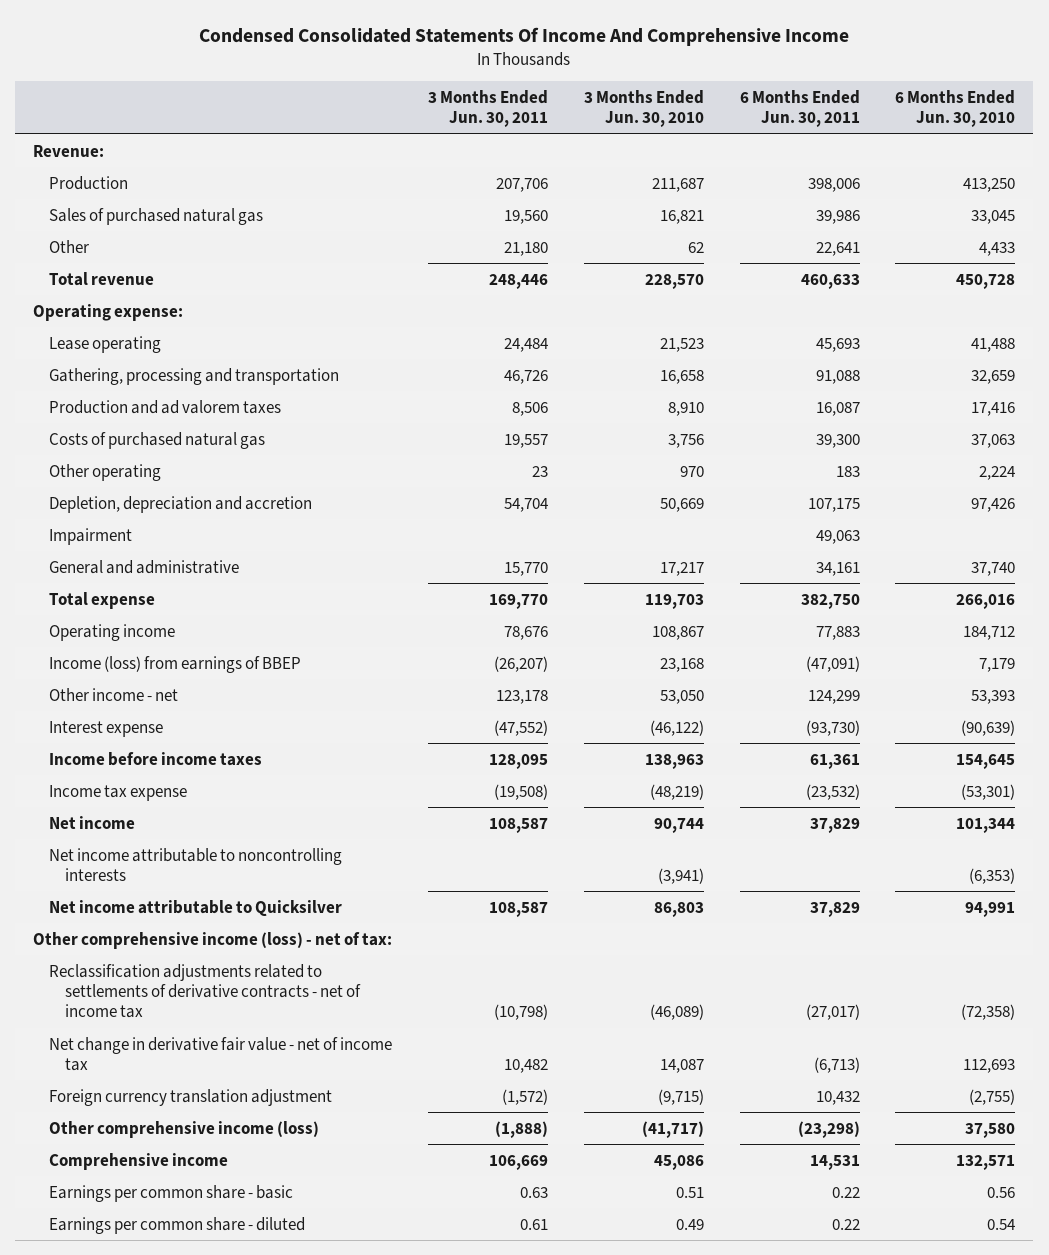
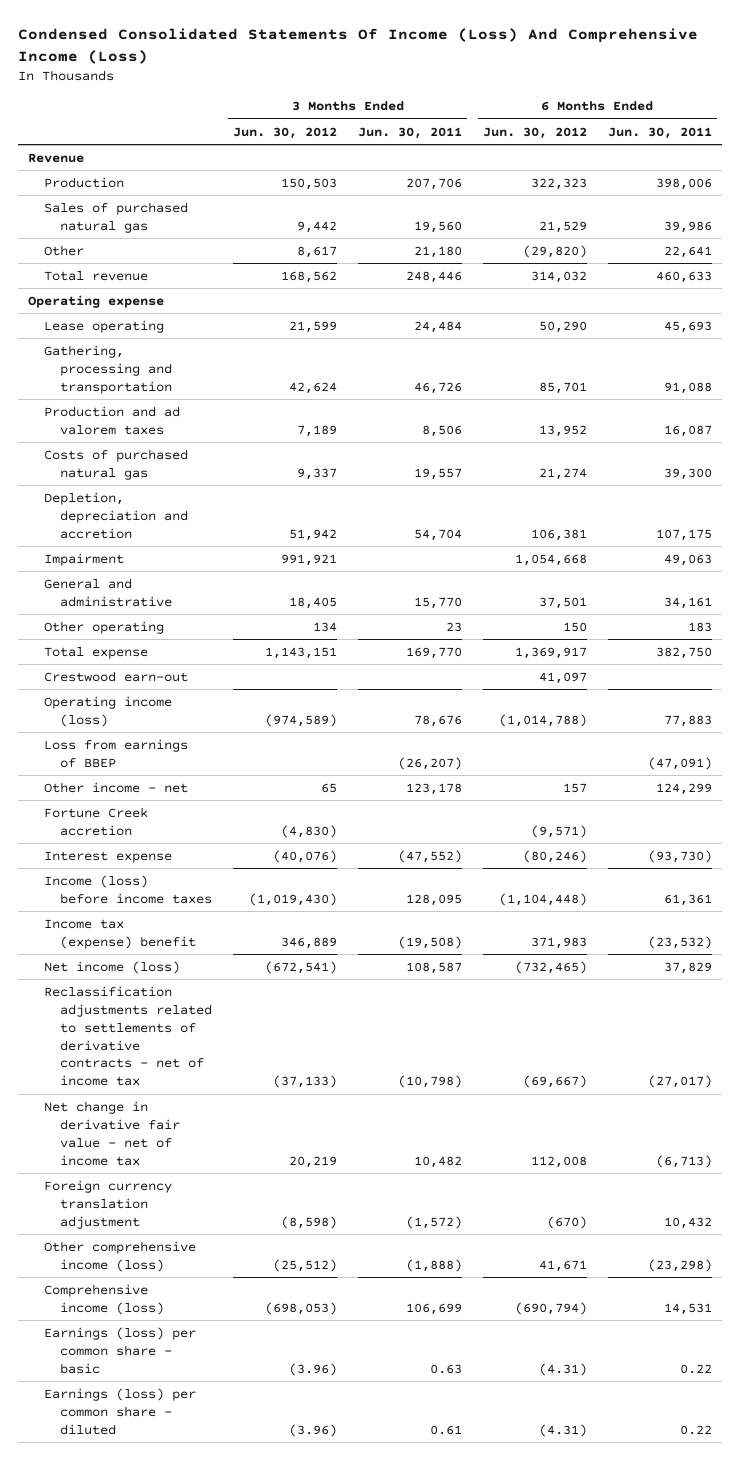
- Condensed Consolidated Statements Of Income And Comprehensive Income
+ Condensed Consolidated Statements Of Income (Loss) And Comprehensive Income (Loss)
- | 3 Months Ended Jun. 30, 2011 | 3 Months Ended Jun. 30, 2010 | 6 Months Ended Jun. 30, 2011 | 6 Months Ended Jun. 30, 2010
+ | 3 Months Ended Jun. 30, 2012 | 3 Months Ended Jun. 30, 2011 | 6 Months Ended Jun. 30, 2012 | 6 Months Ended Jun. 30, 2011
- Revenue:
+ Revenue
- Operating expense:
+ Operating expense
moved down: Other operating | 134 | 23 | 150 | 183
- Operating income | 78,676 | 108,867 | 77,883 | 184,712
- Income (loss) from earnings of BBEP | (26,207) | 23,168 | (47,091) | 7,179
+ Crestwood earn-out | | | 41,097 |
+ Operating income (loss) | (974,589) | 78,676 | (1,014,788) | 77,883
+ Loss from earnings of BBEP | | (26,207) | | (47,091)
+ Fortune Creek accretion | (4,830) | | (9,571) |
- Income before income taxes | 128,095 | 138,963 | 61,361 | 154,645
- Income tax expense | (19,508) | (48,219) | (23,532) | (53,301)
- Net income | 108,587 | 90,744 | 37,829 | 101,344
- Net income attributable to noncontrolling interests | | (3,941) | | (6,353)
- Net income attributable to Quicksilver | 108,587 | 86,803 | 37,829 | 94,991
- Other comprehensive income (loss) - net of tax:
+ Income (loss) before income taxes | (1,019,430) | 128,095 | (1,104,448) | 61,361
+ Income tax (expense) benefit | 346,889 | (19,508) | 371,983 | (23,532)
+ Net income (loss) | (672,541) | 108,587 | (732,465) | 37,829
- Comprehensive income | 106,669 | 45,086 | 14,531 | 132,571
- Earnings per common share - basic | 0.63 | 0.51 | 0.22 | 0.56
- Earnings per common share - diluted | 0.61 | 0.49 | 0.22 | 0.54
+ Comprehensive income (loss) | (698,053) | 106,699 | (690,794) | 14,531
+ Earnings (loss) per common share - basic | (3.96) | 0.63 | (4.31) | 0.22
+ Earnings (loss) per common share - diluted | (3.96) | 0.61 | (4.31) | 0.22

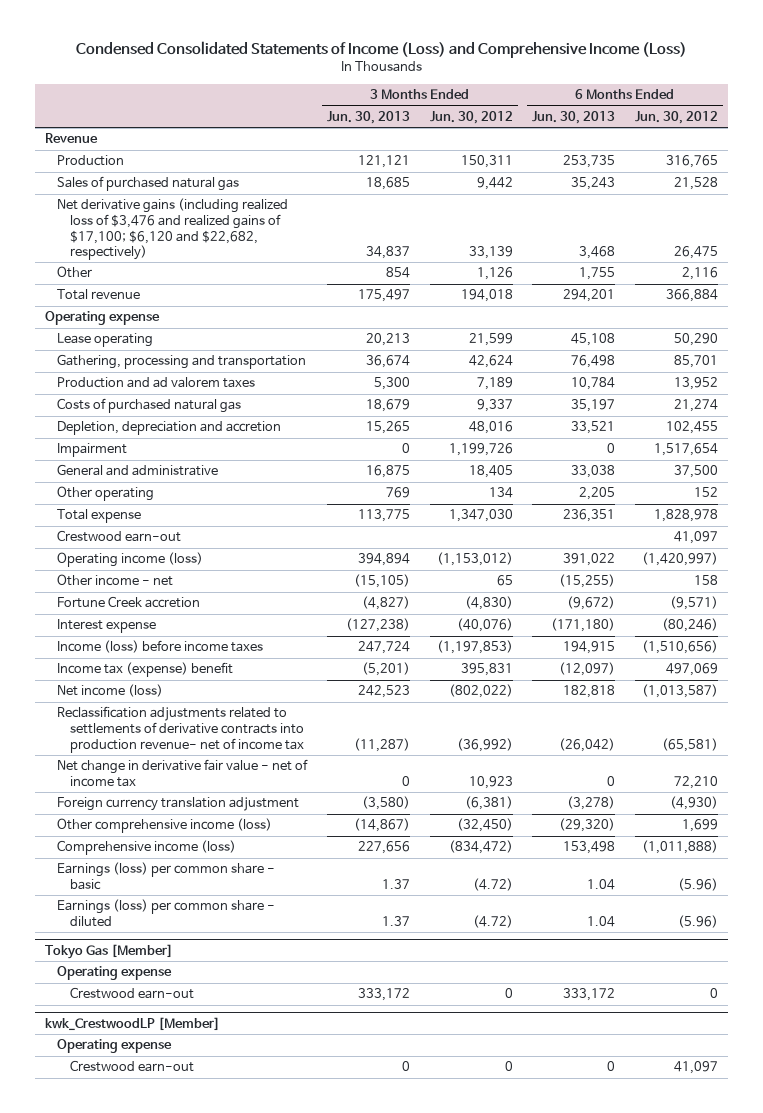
- Condensed Consolidated Statements Of Income (Loss) And Comprehensive Income (Loss)
+ Condensed Consolidated Statements of Income (Loss) and Comprehensive Income (Loss)
- | 3 Months Ended Jun. 30, 2012 | 3 Months Ended Jun. 30, 2011 | 6 Months Ended Jun. 30, 2012 | 6 Months Ended Jun. 30, 2011
+ | 3 Months Ended Jun. 30, 2013 | 3 Months Ended Jun. 30, 2012 | 6 Months Ended Jun. 30, 2013 | 6 Months Ended Jun. 30, 2012
- Production | 150,503 | 207,706 | 322,323 | 398,006
- Sales of purchased natural gas | 9,442 | 19,560 | 21,529 | 39,986
- Other | 8,617 | 21,180 | (29,820) | 22,641
- Total revenue | 168,562 | 248,446 | 314,032 | 460,633
+ Production | 121,121 | 150,311 | 253,735 | 316,765
+ Sales of purchased natural gas | 18,685 | 9,442 | 35,243 | 21,528
+ Net derivative gains (including realized loss of $3,476 and realized gains of $17,100; $6,120 and $22,682, respectively) | 34,837 | 33,139 | 3,468 | 26,475
+ Other | 854 | 1,126 | 1,755 | 2,116
+ Total revenue | 175,497 | 194,018 | 294,201 | 366,884
- Depletion, depreciation and accretion | 51,942 | 54,704 | 106,381 | 107,175
- Impairment | 991,921 | | 1,054,668 | 49,063
- General and administrative | 18,405 | 15,770 | 37,501 | 34,161
- Other operating | 134 | 23 | 150 | 183
- Total expense | 1,143,151 | 169,770 | 1,369,917 | 382,750
+ Depletion, depreciation and accretion | 15,265 | 48,016 | 33,521 | 102,455
+ Impairment | 0 | 1,199,726 | 0 | 1,517,654
+ General and administrative | 16,875 | 18,405 | 33,038 | 37,500
+ Other operating | 769 | 134 | 2,205 | 152
+ Total expense | 113,775 | 1,347,030 | 236,351 | 1,828,978
- Operating income (loss) | (974,589) | 78,676 | (1,014,788) | 77,883
- Loss from earnings of BBEP | | (26,207) | | (47,091)
- Other income - net | 65 | 123,178 | 157 | 124,299
+ Operating income (loss) | 394,894 | (1,153,012) | 391,022 | (1,420,997)
+ Other income - net | (15,105) | 65 | (15,255) | 158
- Income (loss) before income taxes | (1,019,430) | 128,095 | (1,104,448) | 61,361
- Income tax (expense) benefit | 346,889 | (19,508) | 371,983 | (23,532)
- Net income (loss) | (672,541) | 108,587 | (732,465) | 37,829
- Reclassification adjustments related to settlements of derivative contracts - net of income tax | (37,133) | (10,798) | (69,667) | (27,017)
- Net change in derivative fair value - net of income tax | 20,219 | 10,482 | 112,008 | (6,713)
- Foreign currency translation adjustment | (8,598) | (1,572) | (670) | 10,432
- Other comprehensive income (loss) | (25,512) | (1,888) | 41,671 | (23,298)
- Comprehensive income (loss) | (698,053) | 106,699 | (690,794) | 14,531
- Earnings (loss) per common share - basic | (3.96) | 0.63 | (4.31) | 0.22
- Earnings (loss) per common share - diluted | (3.96) | 0.61 | (4.31) | 0.22
+ Income (loss) before income taxes | 247,724 | (1,197,853) | 194,915 | (1,510,656)
+ Income tax (expense) benefit | (5,201) | 395,831 | (12,097) | 497,069
+ Net income (loss) | 242,523 | (802,022) | 182,818 | (1,013,587)
+ Reclassification adjustments related to settlements of derivative contracts into production revenue- net of income tax | (11,287) | (36,992) | (26,042) | (65,581)
+ Net change in derivative fair value - net of income tax | 0 | 10,923 | 0 | 72,210
+ Foreign currency translation adjustment | (3,580) | (6,381) | (3,278) | (4,930)
+ Other comprehensive income (loss) | (14,867) | (32,450) | (29,320) | 1,699
+ Comprehensive income (loss) | 227,656 | (834,472) | 153,498 | (1,011,888)
+ Earnings (loss) per common share - basic | 1.37 | (4.72) | 1.04 | (5.96)
+ Earnings (loss) per common share - diluted | 1.37 | (4.72) | 1.04 | (5.96)
+ Tokyo Gas [Member]
+ Operating expense
+ Crestwood earn-out | 333,172 | 0 | 333,172 | 0
+ kwk_CrestwoodLP [Member]
+ Operating expense
+ Crestwood earn-out | 0 | 0 | 0 | 41,097

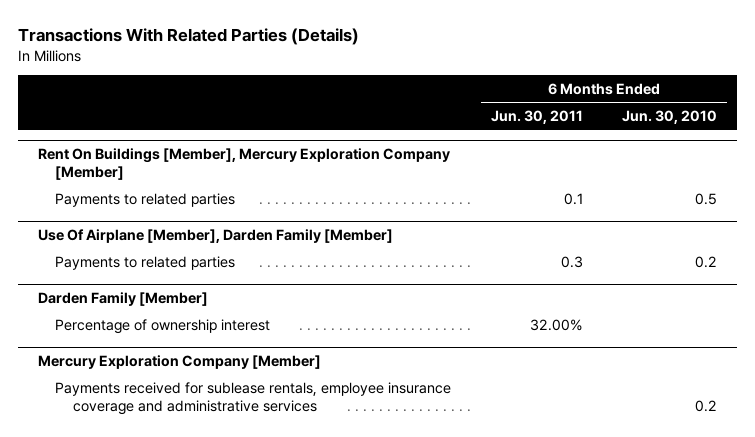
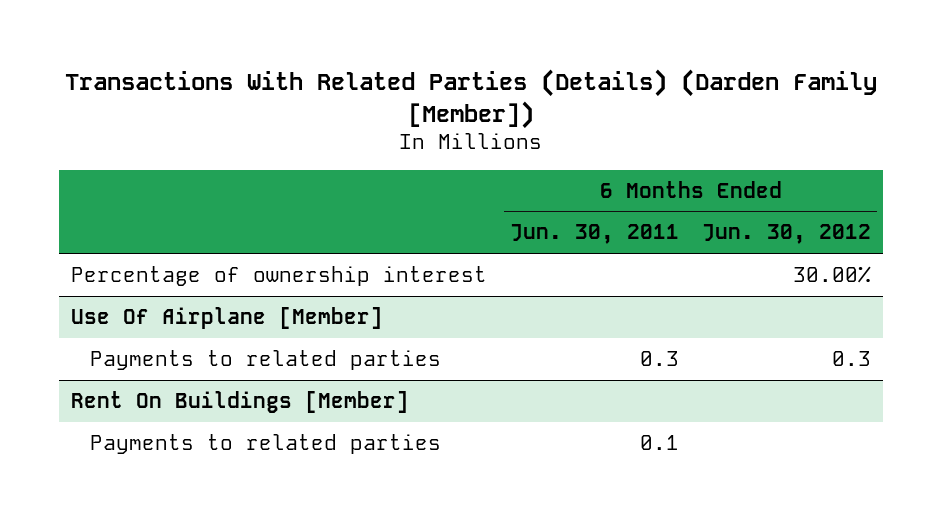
- Transactions With Related Parties (Details)
+ Transactions With Related Parties (Details) (Darden Family [Member])
- | 6 Months Ended Jun. 30, 2011 | 6 Months Ended Jun. 30, 2010
+ | 6 Months Ended Jun. 30, 2011 | 6 Months Ended Jun. 30, 2012
- Rent On Buildings [Member], Mercury Exploration Company [Member]
- Payments to related parties | 0.1 | 0.5
- Use Of Airplane [Member], Darden Family [Member]
+ Percentage of ownership interest | | 30.00%
+ Use Of Airplane [Member]
- Darden Family [Member]
- Percentage of ownership interest | 32.00% |
- Mercury Exploration Company [Member]
- Payments received for sublease rentals, employee insurance coverage and administrative services | | 0.2
+ Rent On Buildings [Member]
+ Payments to related parties | 0.1 |

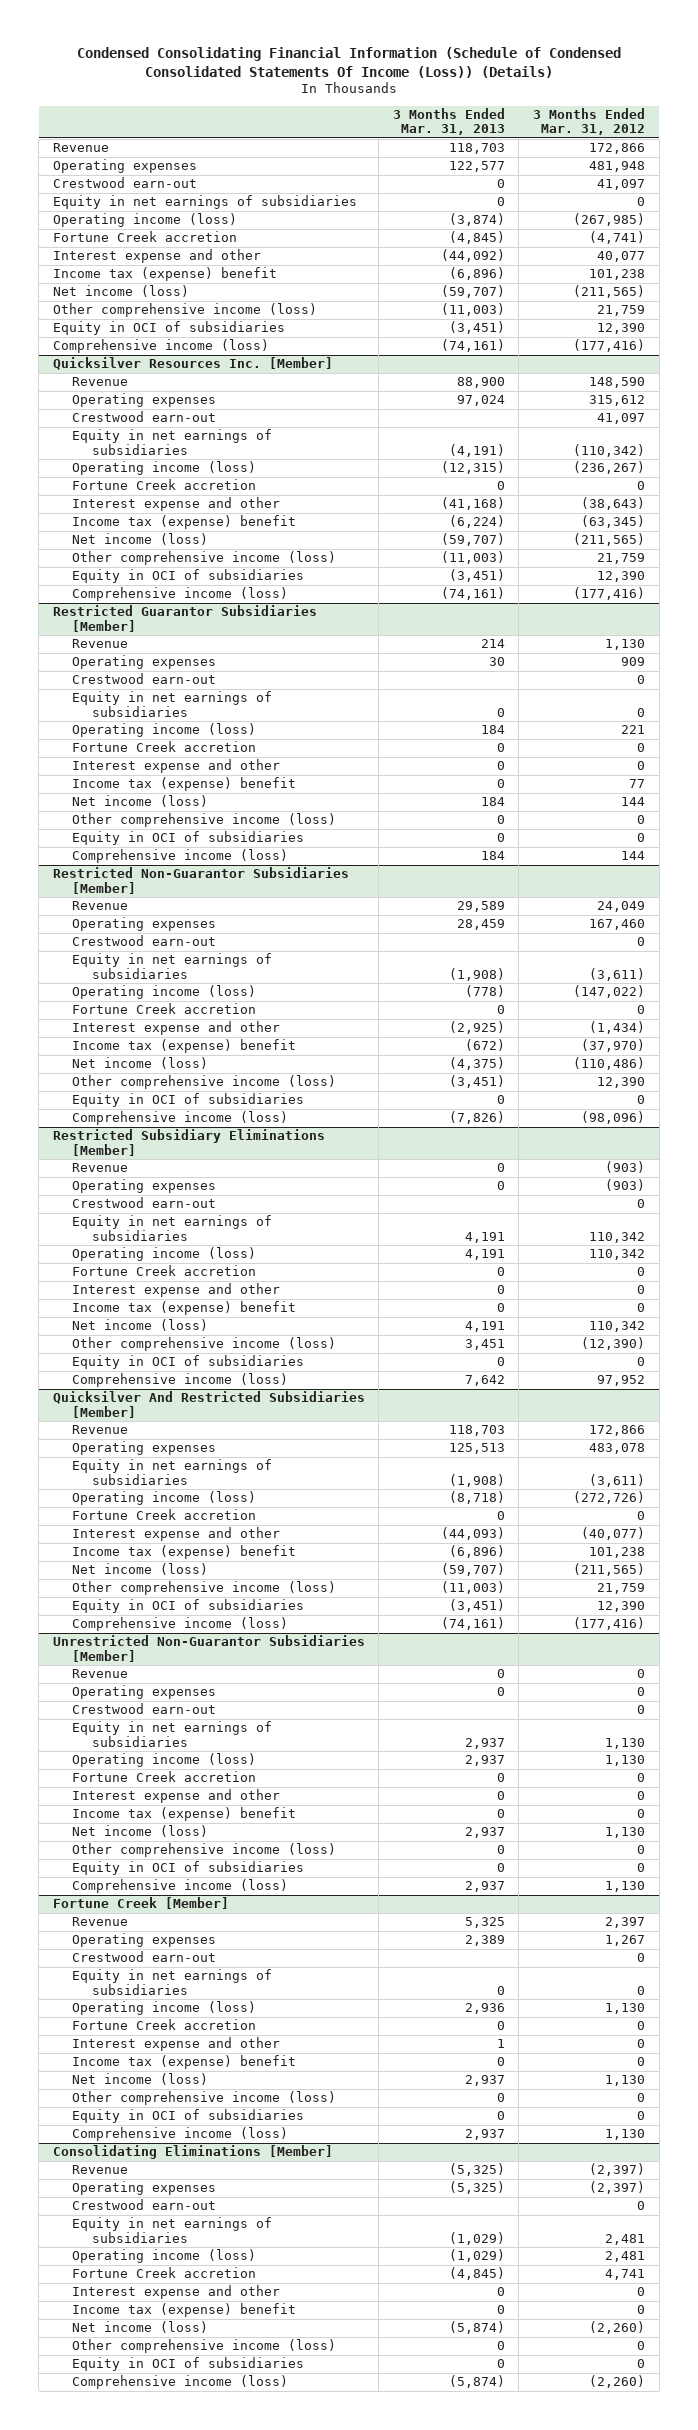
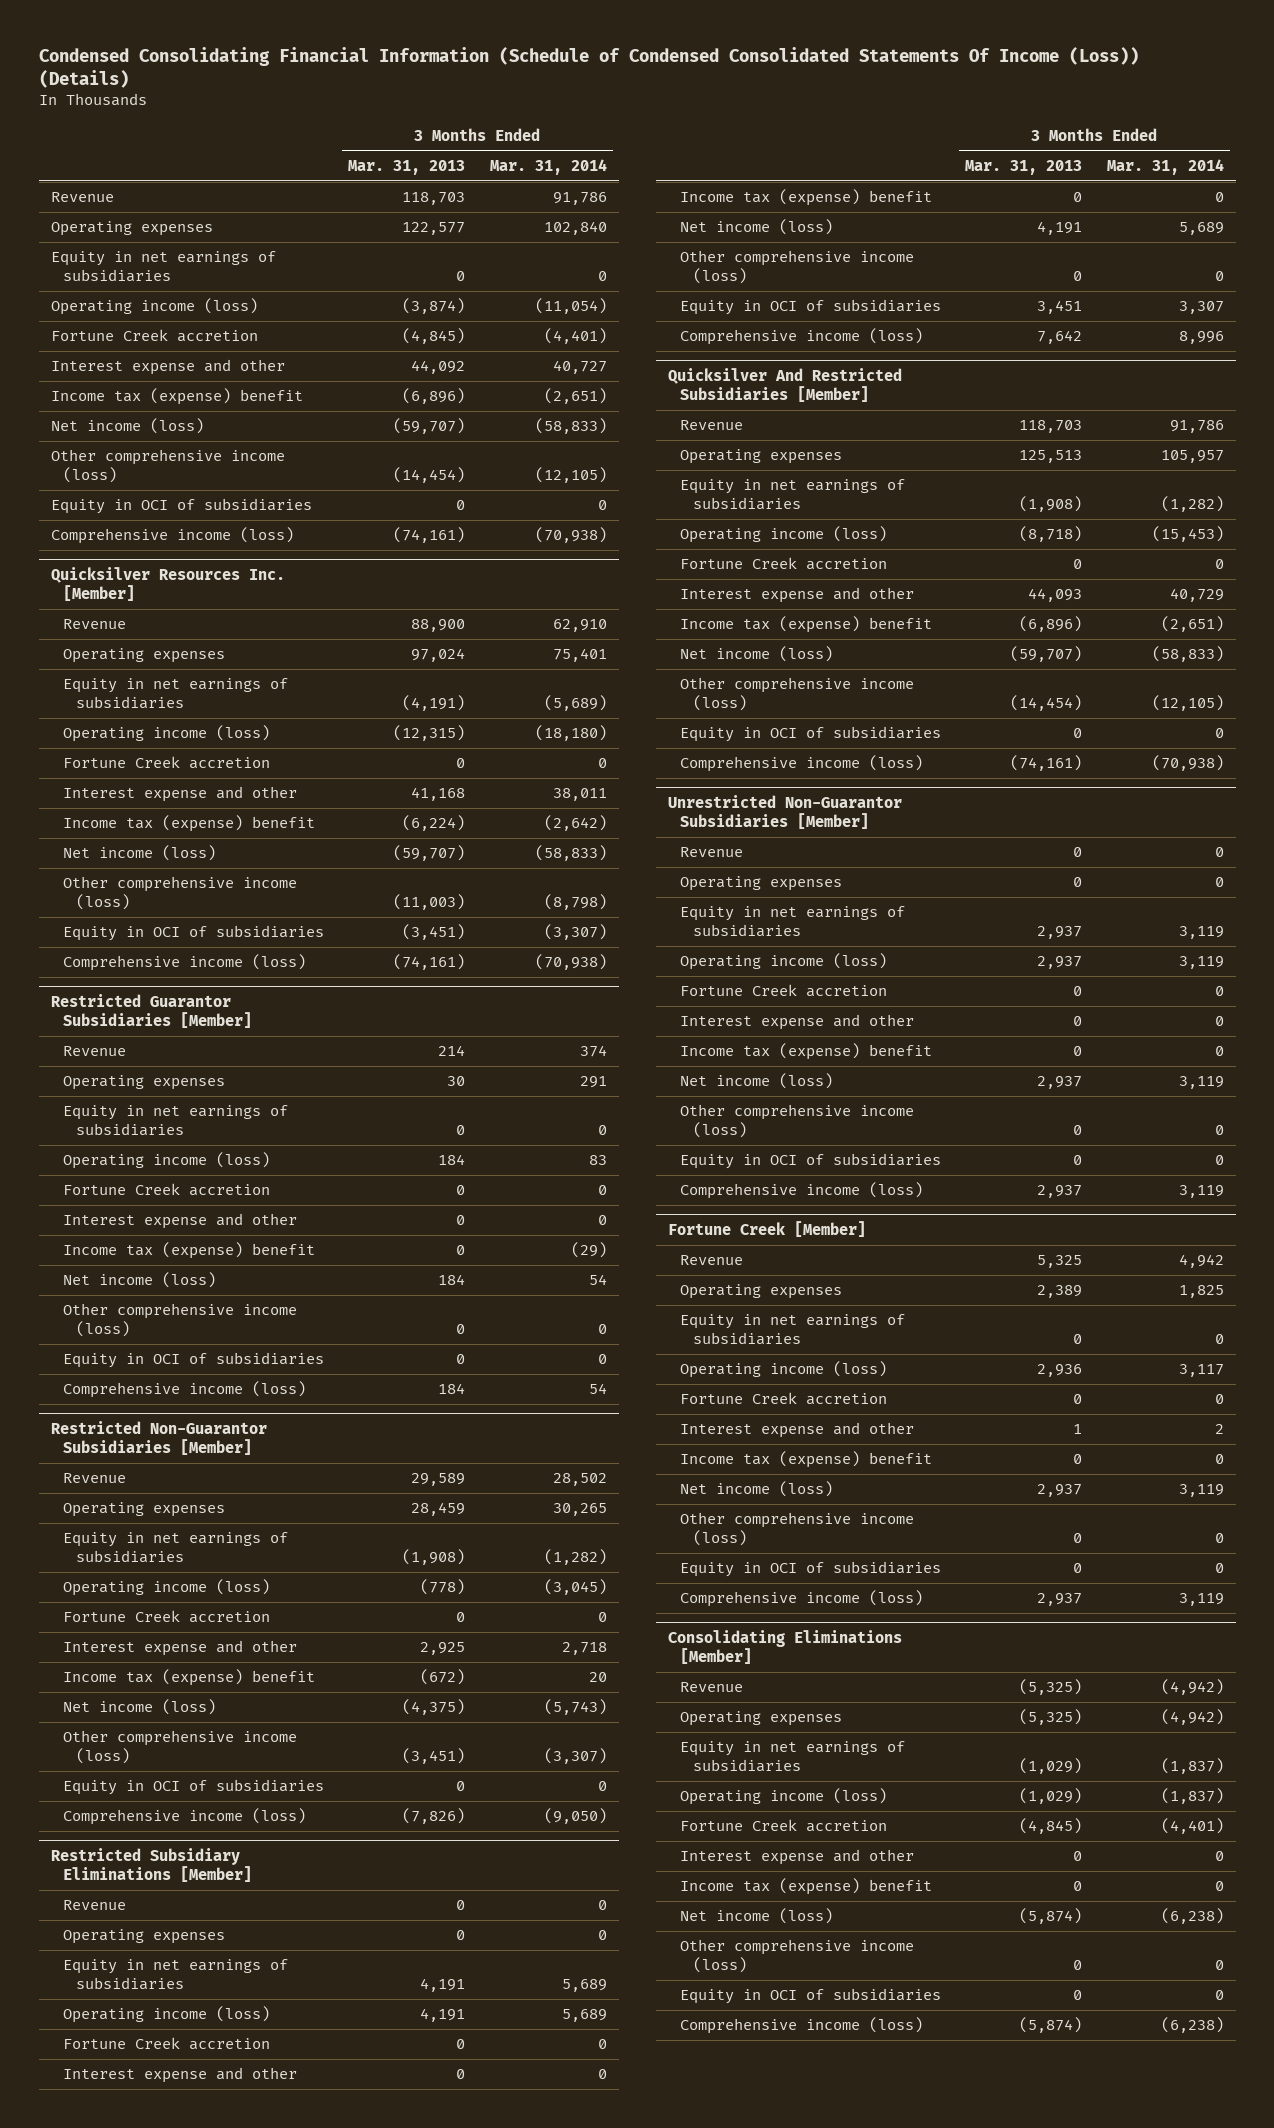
- | 3 Months Ended Mar. 31, 2013 | 3 Months Ended Mar. 31, 2012
+ | 3 Months Ended Mar. 31, 2013 | 3 Months Ended Mar. 31, 2014
- Crestwood earn-out | 0 | 41,097
- Interest expense and other | (44,092) | 40,077
+ Interest expense and other | 44,092 | 40,727
- Other comprehensive income (loss) | (11,003) | 21,759
- Equity in OCI of subsidiaries | (3,451) | 12,390
+ Other comprehensive income (loss) | (14,454) | (12,105)
+ Equity in OCI of subsidiaries | 0 | 0
@ Quicksilver Resources Inc. [Member]
- Crestwood earn-out | | 41,097
- Interest expense and other | (41,168) | (38,643)
+ Interest expense and other | 41,168 | 38,011
@ Restricted Guarantor Subsidiaries [Member]
- Crestwood earn-out | | 0
@ Restricted Non-Guarantor Subsidiaries [Member]
- Crestwood earn-out | | 0
- Interest expense and other | (2,925) | (1,434)
+ Interest expense and other | 2,925 | 2,718
@ Restricted Subsidiary Eliminations [Member]
- Crestwood earn-out | | 0
- Other comprehensive income (loss) | 3,451 | (12,390)
- Equity in OCI of subsidiaries | 0 | 0
+ Other comprehensive income (loss) | 0 | 0
+ Equity in OCI of subsidiaries | 3,451 | 3,307
@ Quicksilver And Restricted Subsidiaries [Member]
- Interest expense and other | (44,093) | (40,077)
+ Interest expense and other | 44,093 | 40,729
- Other comprehensive income (loss) | (11,003) | 21,759
- Equity in OCI of subsidiaries | (3,451) | 12,390
+ Other comprehensive income (loss) | (14,454) | (12,105)
+ Equity in OCI of subsidiaries | 0 | 0
@ Unrestricted Non-Guarantor Subsidiaries [Member]
- Crestwood earn-out | | 0
@ Fortune Creek [Member]
- Crestwood earn-out | | 0
@ Consolidating Eliminations [Member]
- Crestwood earn-out | | 0

